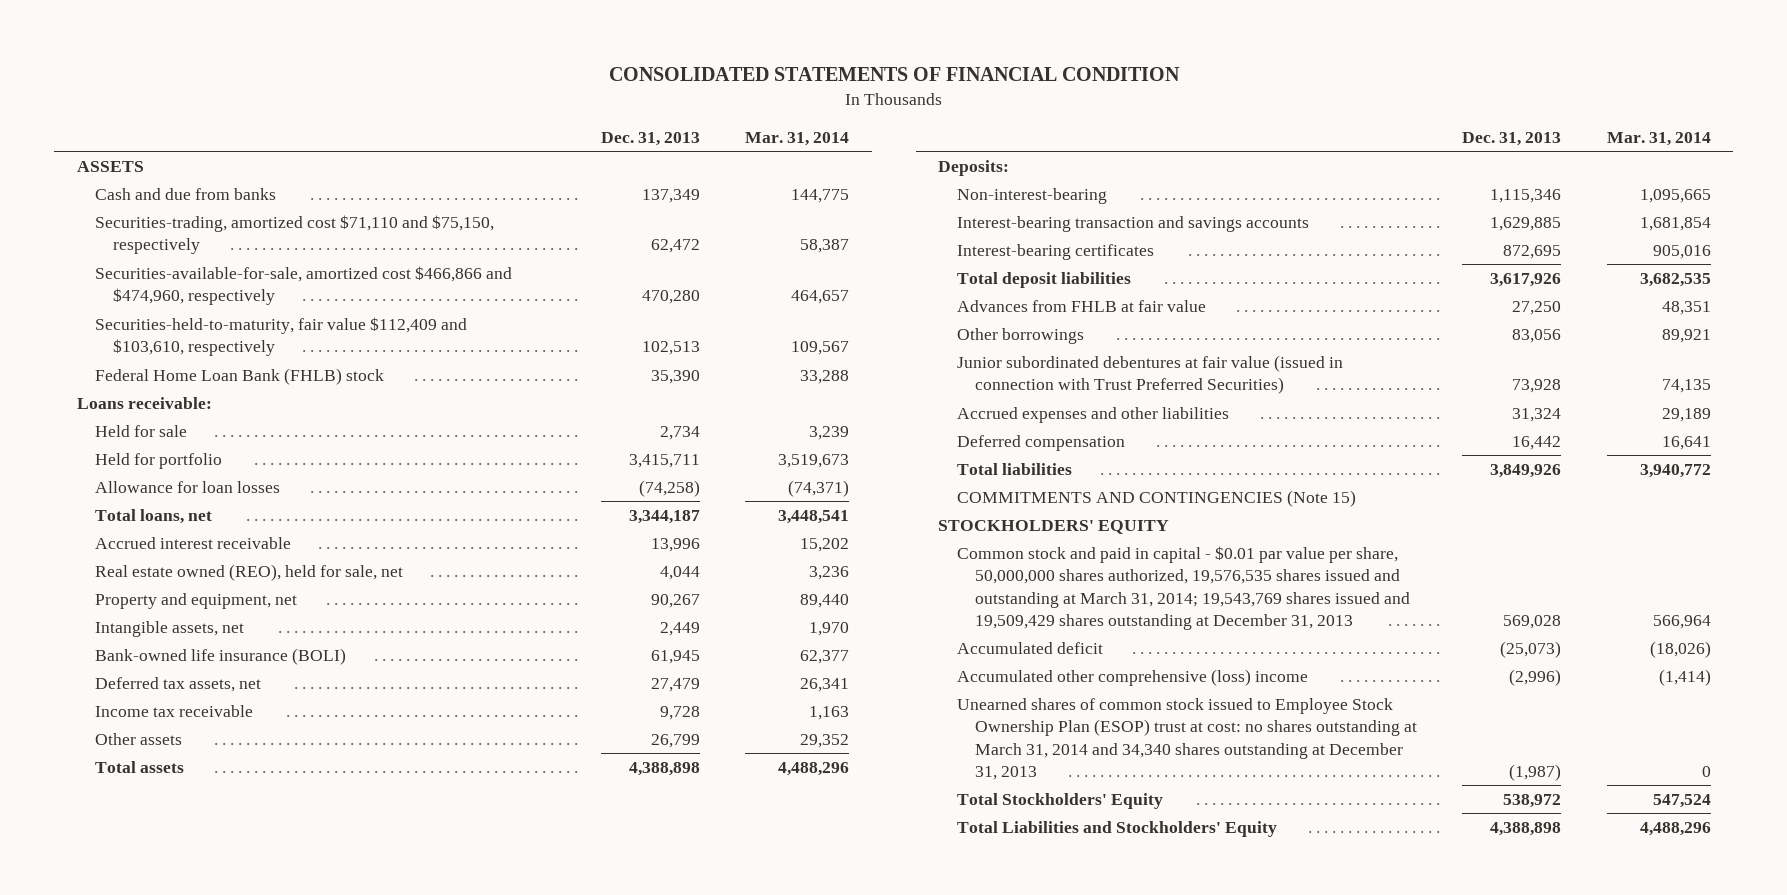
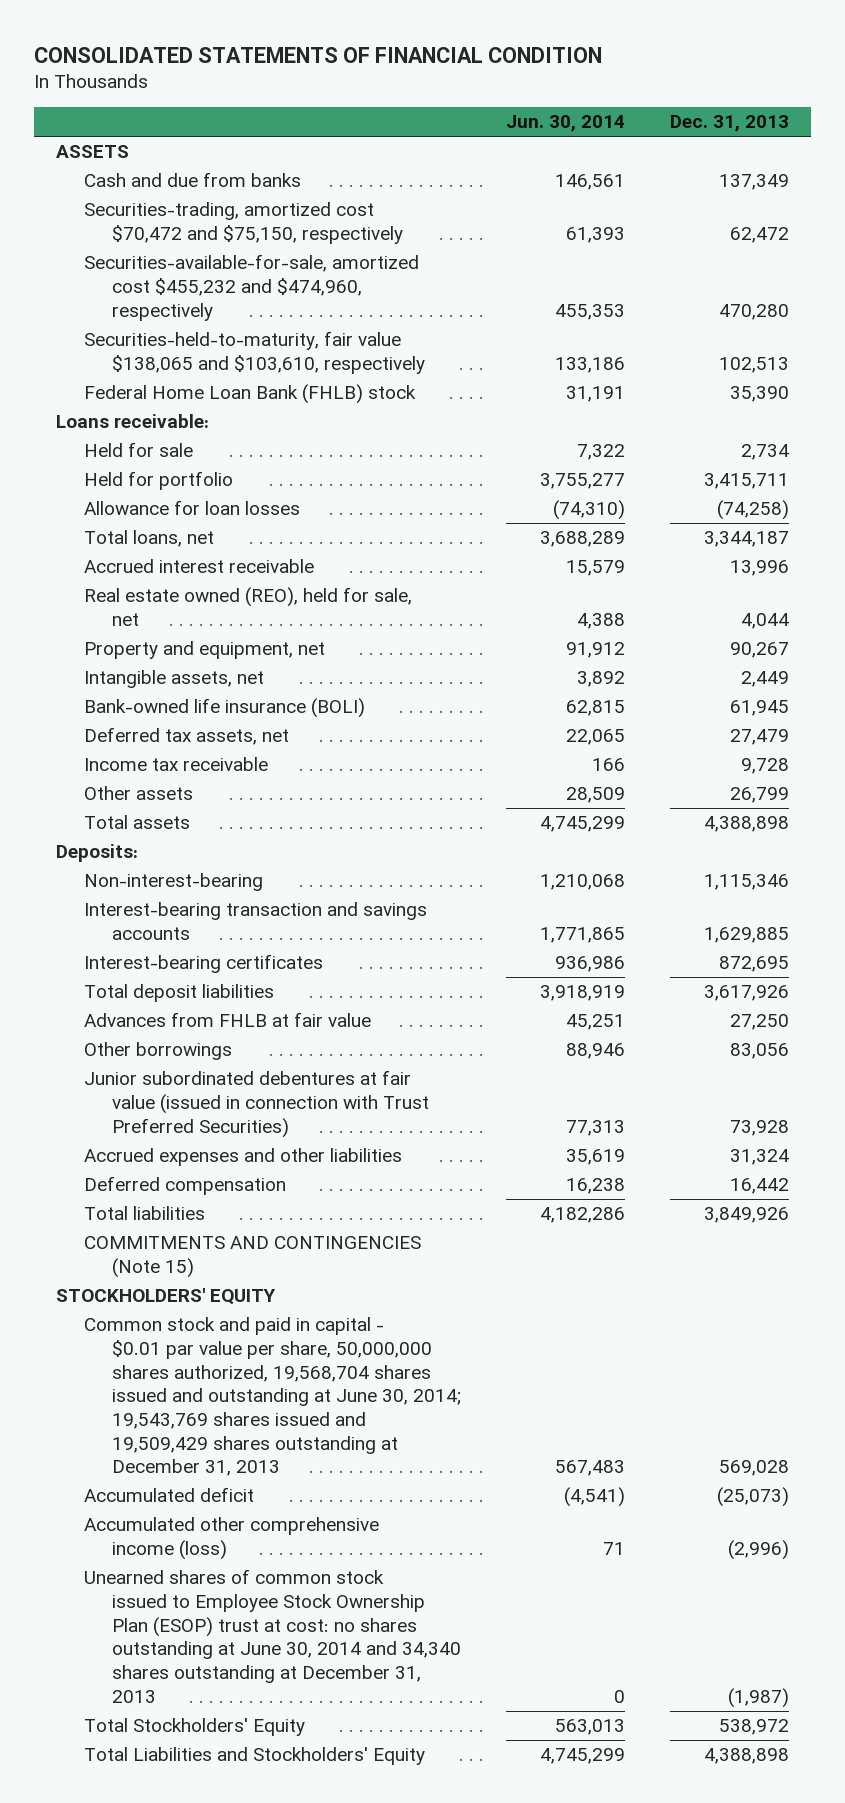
- | Dec. 31, 2013 | Mar. 31, 2014
+ | Jun. 30, 2014 | Dec. 31, 2013
- Securities-trading, amortized cost $71,110 and $75,150, respectively | 62,472 | 58,387
- Securities-available-for-sale, amortized cost $466,866 and $474,960, respectively | 470,280 | 464,657
- Securities-held-to-maturity, fair value $112,409 and $103,610, respectively | 102,513 | 109,567
+ Securities-trading, amortized cost $70,472 and $75,150, respectively | 61,393 | 62,472
+ Securities-available-for-sale, amortized cost $455,232 and $474,960, respectively | 455,353 | 470,280
+ Securities-held-to-maturity, fair value $138,065 and $103,610, respectively | 133,186 | 102,513
- Common stock and paid in capital - $0.01 par value per share, 50,000,000 shares authorized, 19,576,535 shares issued and outstanding at March 31, 2014; 19,543,769 shares issued and 19,509,429 shares outstanding at December 31, 2013 | 569,028 | 566,964
+ Common stock and paid in capital - $0.01 par value per share, 50,000,000 shares authorized, 19,568,704 shares issued and outstanding at June 30, 2014; 19,543,769 shares issued and 19,509,429 shares outstanding at December 31, 2013 | 567,483 | 569,028
- Accumulated other comprehensive (loss) income | (2,996) | (1,414)
- Unearned shares of common stock issued to Employee Stock Ownership Plan (ESOP) trust at cost: no shares outstanding at March 31, 2014 and 34,340 shares outstanding at December 31, 2013 | (1,987) | 0
+ Accumulated other comprehensive income (loss) | 71 | (2,996)
+ Unearned shares of common stock issued to Employee Stock Ownership Plan (ESOP) trust at cost: no shares outstanding at June 30, 2014 and 34,340 shares outstanding at December 31, 2013 | 0 | (1,987)

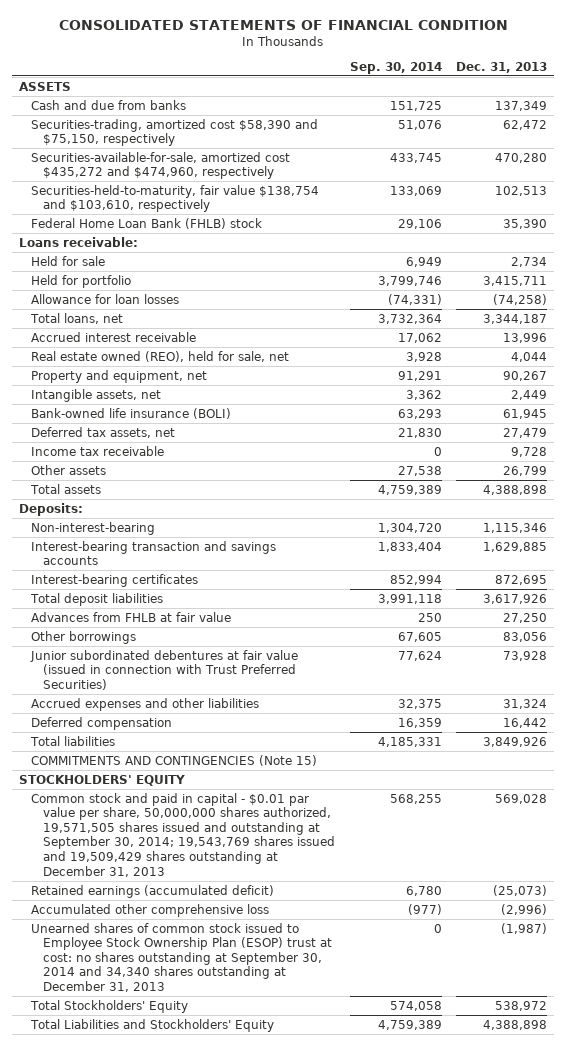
- | Jun. 30, 2014 | Dec. 31, 2013
+ | Sep. 30, 2014 | Dec. 31, 2013
- Securities-trading, amortized cost $70,472 and $75,150, respectively | 61,393 | 62,472
- Securities-available-for-sale, amortized cost $455,232 and $474,960, respectively | 455,353 | 470,280
- Securities-held-to-maturity, fair value $138,065 and $103,610, respectively | 133,186 | 102,513
+ Securities-trading, amortized cost $58,390 and $75,150, respectively | 51,076 | 62,472
+ Securities-available-for-sale, amortized cost $435,272 and $474,960, respectively | 433,745 | 470,280
+ Securities-held-to-maturity, fair value $138,754 and $103,610, respectively | 133,069 | 102,513
- Common stock and paid in capital - $0.01 par value per share, 50,000,000 shares authorized, 19,568,704 shares issued and outstanding at June 30, 2014; 19,543,769 shares issued and 19,509,429 shares outstanding at December 31, 2013 | 567,483 | 569,028
- Accumulated deficit | (4,541) | (25,073)
- Accumulated other comprehensive income (loss) | 71 | (2,996)
- Unearned shares of common stock issued to Employee Stock Ownership Plan (ESOP) trust at cost: no shares outstanding at June 30, 2014 and 34,340 shares outstanding at December 31, 2013 | 0 | (1,987)
+ Common stock and paid in capital - $0.01 par value per share, 50,000,000 shares authorized, 19,571,505 shares issued and outstanding at September 30, 2014; 19,543,769 shares issued and 19,509,429 shares outstanding at December 31, 2013 | 568,255 | 569,028
+ Retained earnings (accumulated deficit) | 6,780 | (25,073)
+ Accumulated other comprehensive loss | (977) | (2,996)
+ Unearned shares of common stock issued to Employee Stock Ownership Plan (ESOP) trust at cost: no shares outstanding at September 30, 2014 and 34,340 shares outstanding at December 31, 2013 | 0 | (1,987)

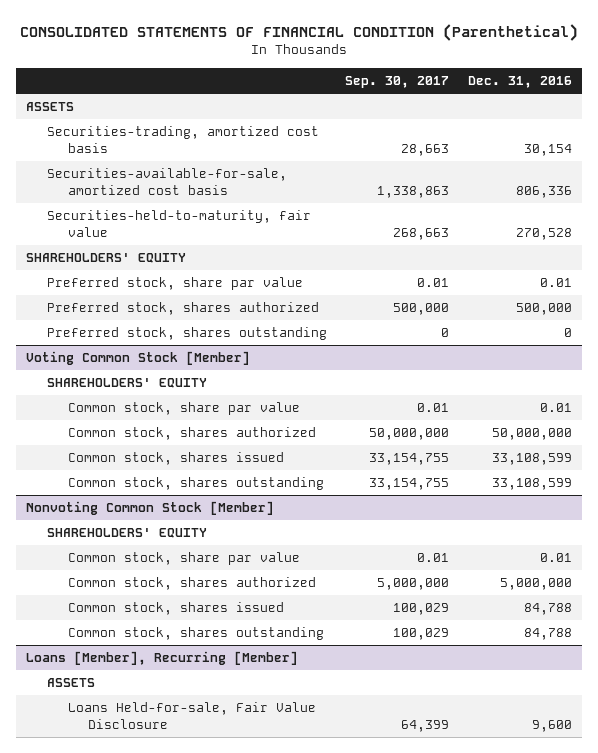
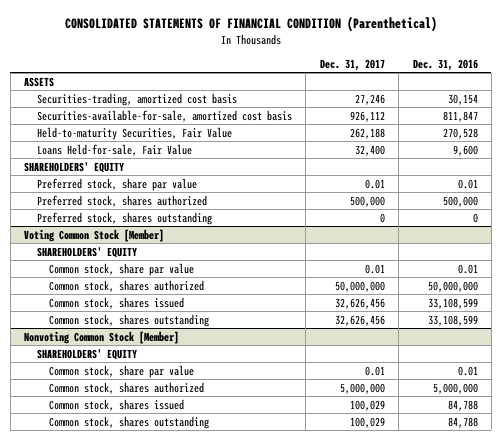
- | Sep. 30, 2017 | Dec. 31, 2016
+ | Dec. 31, 2017 | Dec. 31, 2016
- Securities-available-for-sale, amortized cost basis | 1,338,863 | 806,336
- Securities-held-to-maturity, fair value | 268,663 | 270,528
+ Securities-available-for-sale, amortized cost basis | 926,112 | 811,847
+ Held-to-maturity Securities, Fair Value | 262,188 | 270,528
+ Loans Held-for-sale, Fair Value | 32,400 | 9,600
- Loans [Member], Recurring [Member]
- ASSETS
- Loans Held-for-sale, Fair Value Disclosure | 64,399 | 9,600

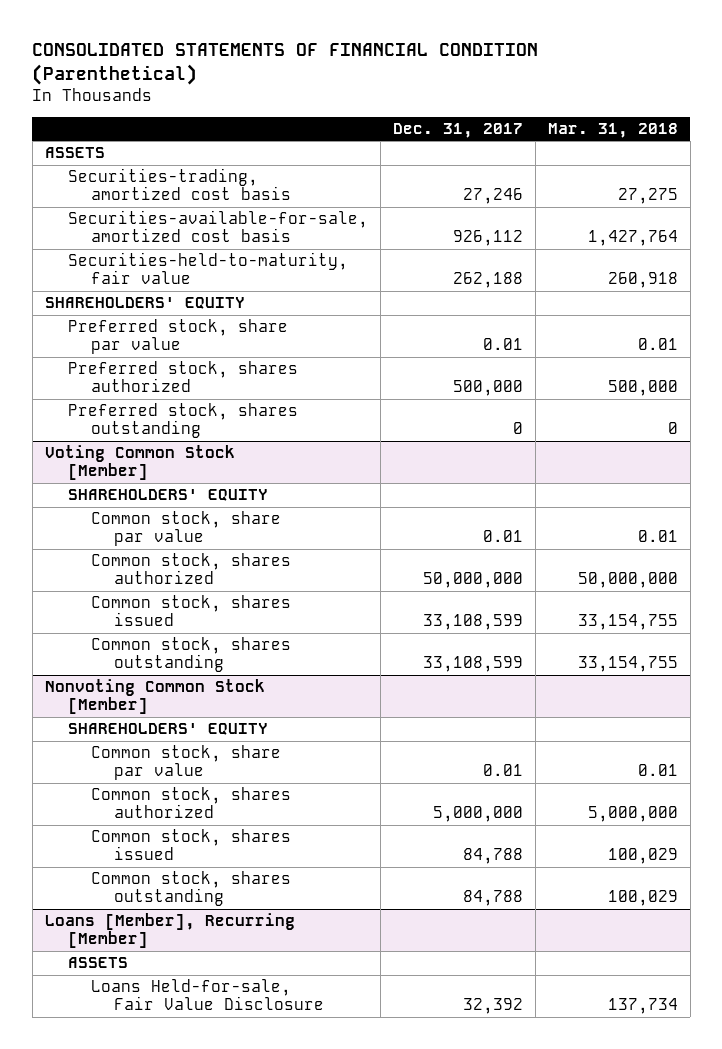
- | Dec. 31, 2017 | Dec. 31, 2016
+ | Dec. 31, 2017 | Mar. 31, 2018
- Held-to-maturity Securities, Fair Value | 262,188 | 270,528
- Loans Held-for-sale, Fair Value | 32,400 | 9,600
+ Securities-held-to-maturity, fair value | 262,188 | 260,918
@ Voting Common Stock [Member]
- Common stock, shares issued | 32,626,456 | 33,108,599
- Common stock, shares outstanding | 32,626,456 | 33,108,599
+ Common stock, shares issued | 33,108,599 | 33,154,755
+ Common stock, shares outstanding | 33,108,599 | 33,154,755
@ Nonvoting Common Stock [Member]
- Common stock, shares issued | 100,029 | 84,788
- Common stock, shares outstanding | 100,029 | 84,788
+ Common stock, shares issued | 84,788 | 100,029
+ Common stock, shares outstanding | 84,788 | 100,029
+ Loans [Member], Recurring [Member]
+ ASSETS
+ Loans Held-for-sale, Fair Value Disclosure | 32,392 | 137,734

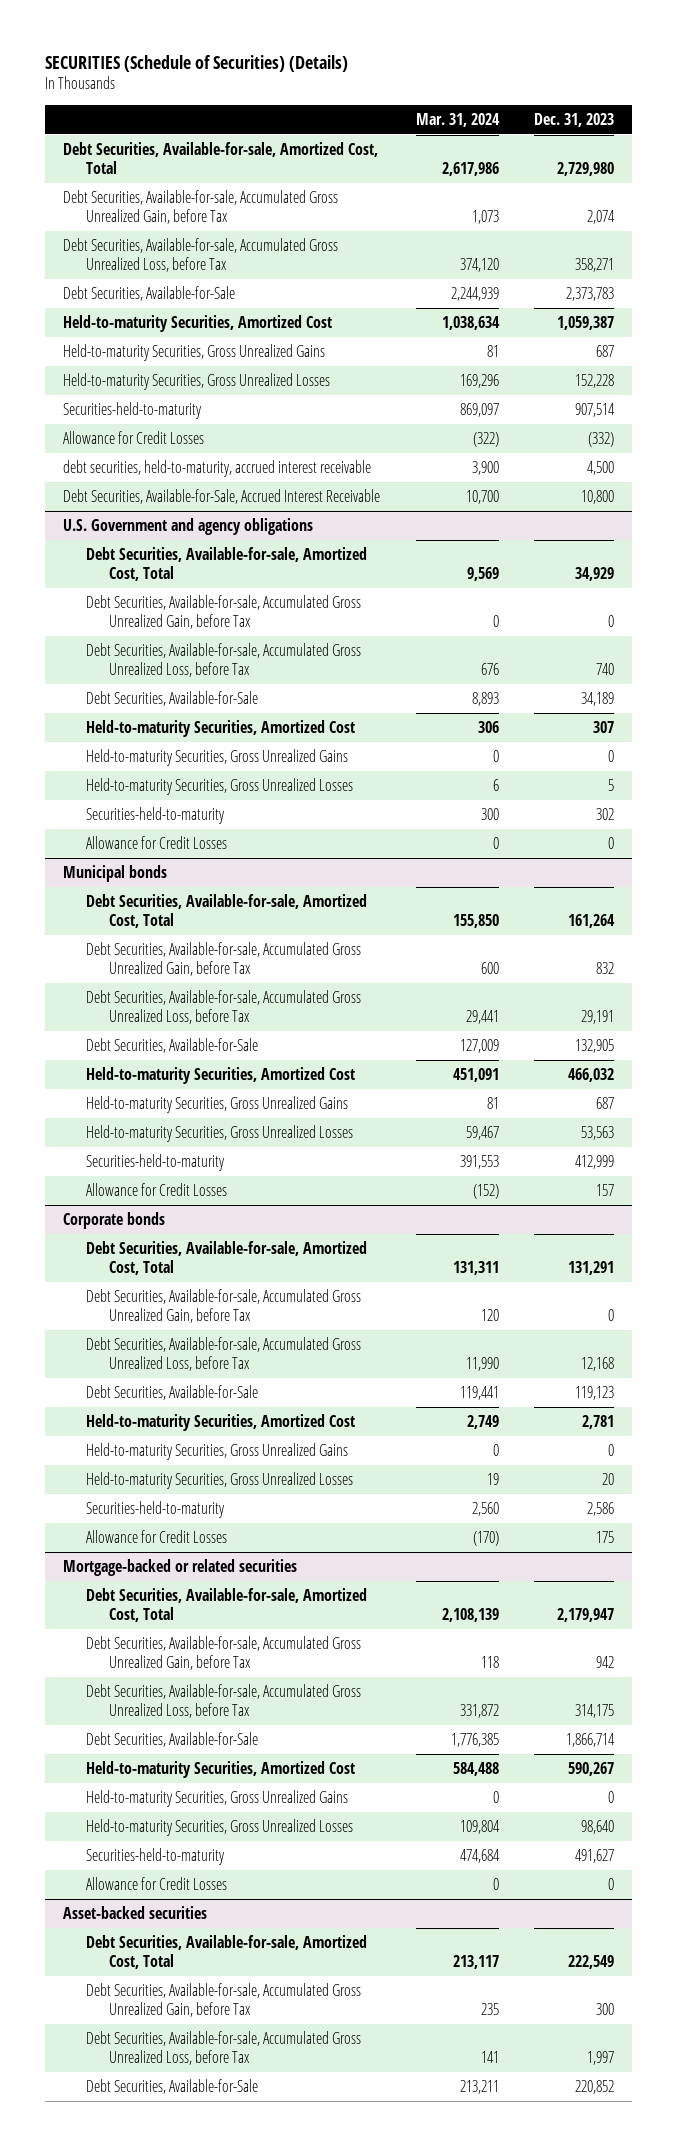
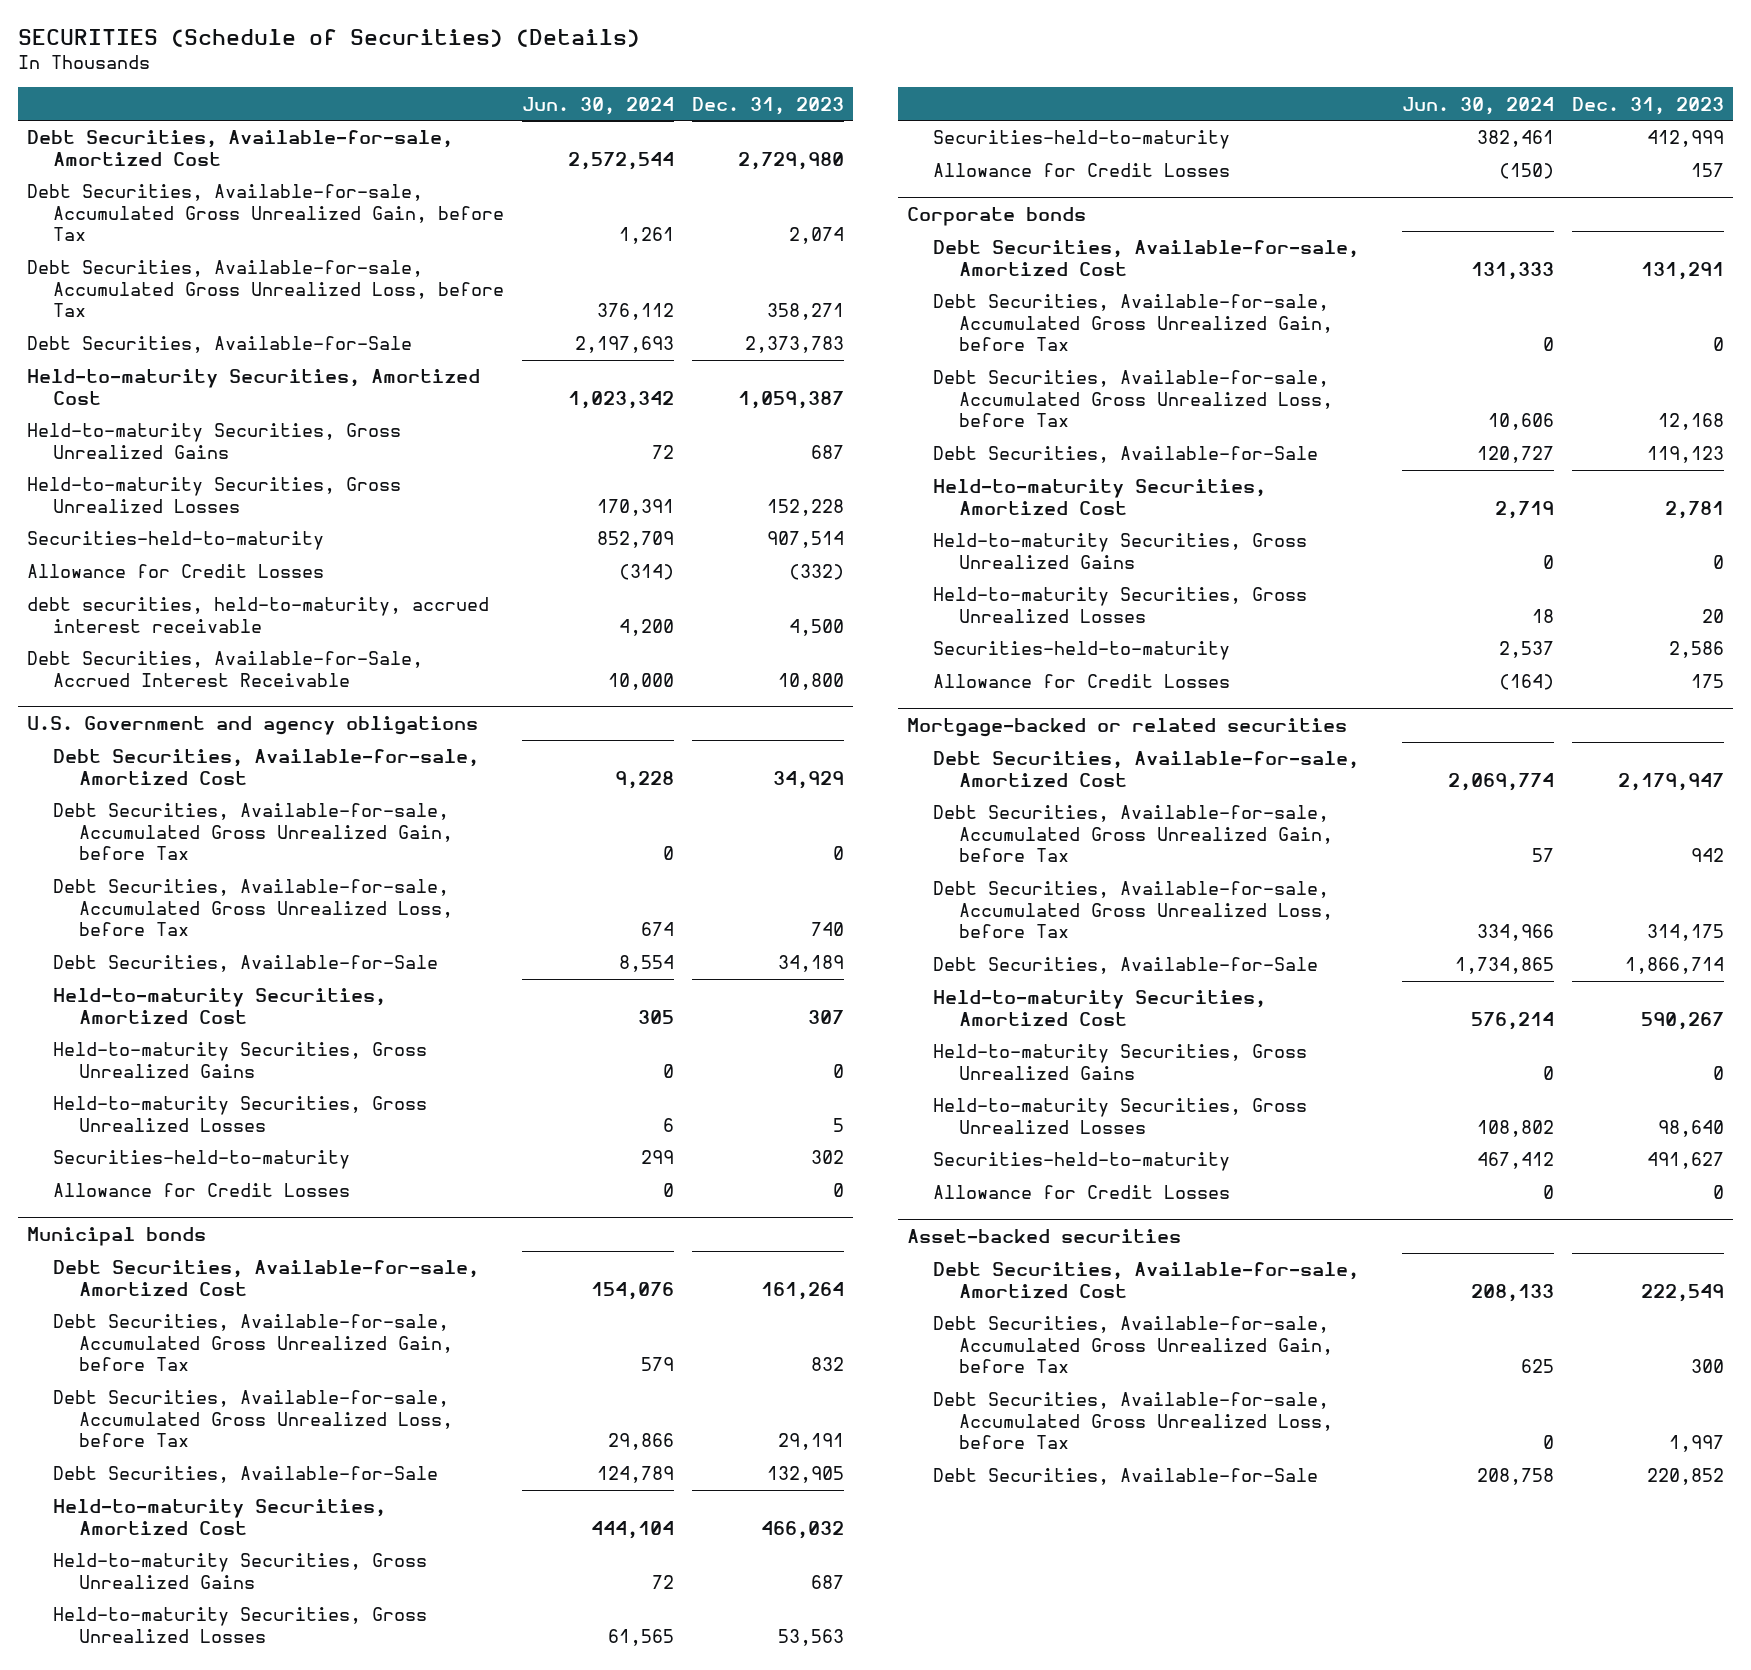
- | Mar. 31, 2024 | Dec. 31, 2023
+ | Jun. 30, 2024 | Dec. 31, 2023
- Debt Securities, Available-for-sale, Amortized Cost, Total | 2,617,986 | 2,729,980
+ Debt Securities, Available-for-sale, Amortized Cost | 2,572,544 | 2,729,980
@ U.S. Government and agency obligations
- Debt Securities, Available-for-sale, Amortized Cost, Total | 9,569 | 34,929
+ Debt Securities, Available-for-sale, Amortized Cost | 9,228 | 34,929
@ Municipal bonds
- Debt Securities, Available-for-sale, Amortized Cost, Total | 155,850 | 161,264
+ Debt Securities, Available-for-sale, Amortized Cost | 154,076 | 161,264
@ Corporate bonds
- Debt Securities, Available-for-sale, Amortized Cost, Total | 131,311 | 131,291
+ Debt Securities, Available-for-sale, Amortized Cost | 131,333 | 131,291
@ Mortgage-backed or related securities
- Debt Securities, Available-for-sale, Amortized Cost, Total | 2,108,139 | 2,179,947
+ Debt Securities, Available-for-sale, Amortized Cost | 2,069,774 | 2,179,947
@ Asset-backed securities
- Debt Securities, Available-for-sale, Amortized Cost, Total | 213,117 | 222,549
+ Debt Securities, Available-for-sale, Amortized Cost | 208,133 | 222,549

